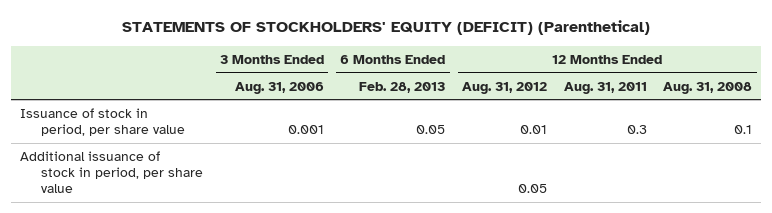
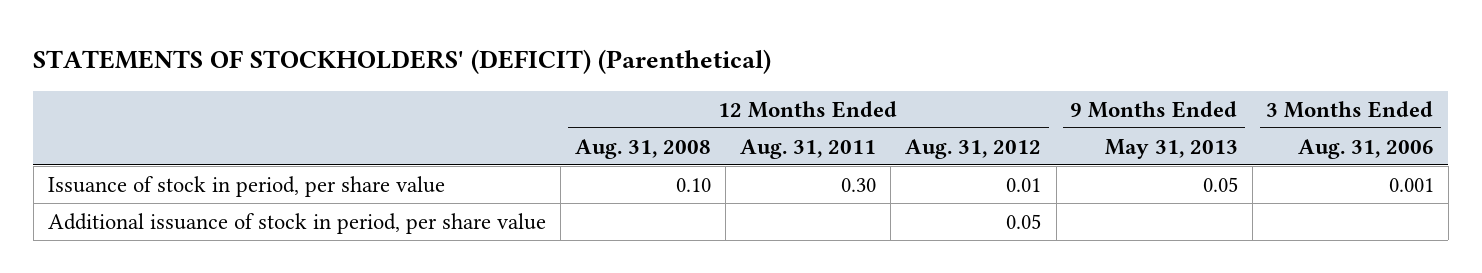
- STATEMENTS OF STOCKHOLDERS' EQUITY (DEFICIT) (Parenthetical)
+ STATEMENTS OF STOCKHOLDERS' (DEFICIT) (Parenthetical)
- | 3 Months Ended Aug. 31, 2006 | 6 Months Ended Feb. 28, 2013 | 12 Months Ended Aug. 31, 2012 | 12 Months Ended Aug. 31, 2011 | 12 Months Ended Aug. 31, 2008
+ | 12 Months Ended Aug. 31, 2008 | 12 Months Ended Aug. 31, 2011 | 12 Months Ended Aug. 31, 2012 | 9 Months Ended May 31, 2013 | 3 Months Ended Aug. 31, 2006
- Issuance of stock in period, per share value | 0.001 | 0.05 | 0.01 | 0.3 | 0.1
+ Issuance of stock in period, per share value | 0.10 | 0.30 | 0.01 | 0.05 | 0.001

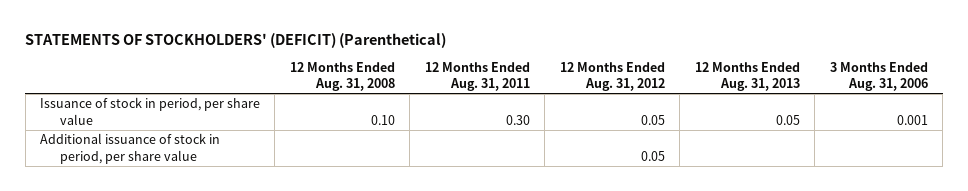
- | 12 Months Ended Aug. 31, 2008 | 12 Months Ended Aug. 31, 2011 | 12 Months Ended Aug. 31, 2012 | 9 Months Ended May 31, 2013 | 3 Months Ended Aug. 31, 2006
+ | 12 Months Ended Aug. 31, 2008 | 12 Months Ended Aug. 31, 2011 | 12 Months Ended Aug. 31, 2012 | 12 Months Ended Aug. 31, 2013 | 3 Months Ended Aug. 31, 2006
- Issuance of stock in period, per share value | 0.10 | 0.30 | 0.01 | 0.05 | 0.001
+ Issuance of stock in period, per share value | 0.10 | 0.30 | 0.05 | 0.05 | 0.001

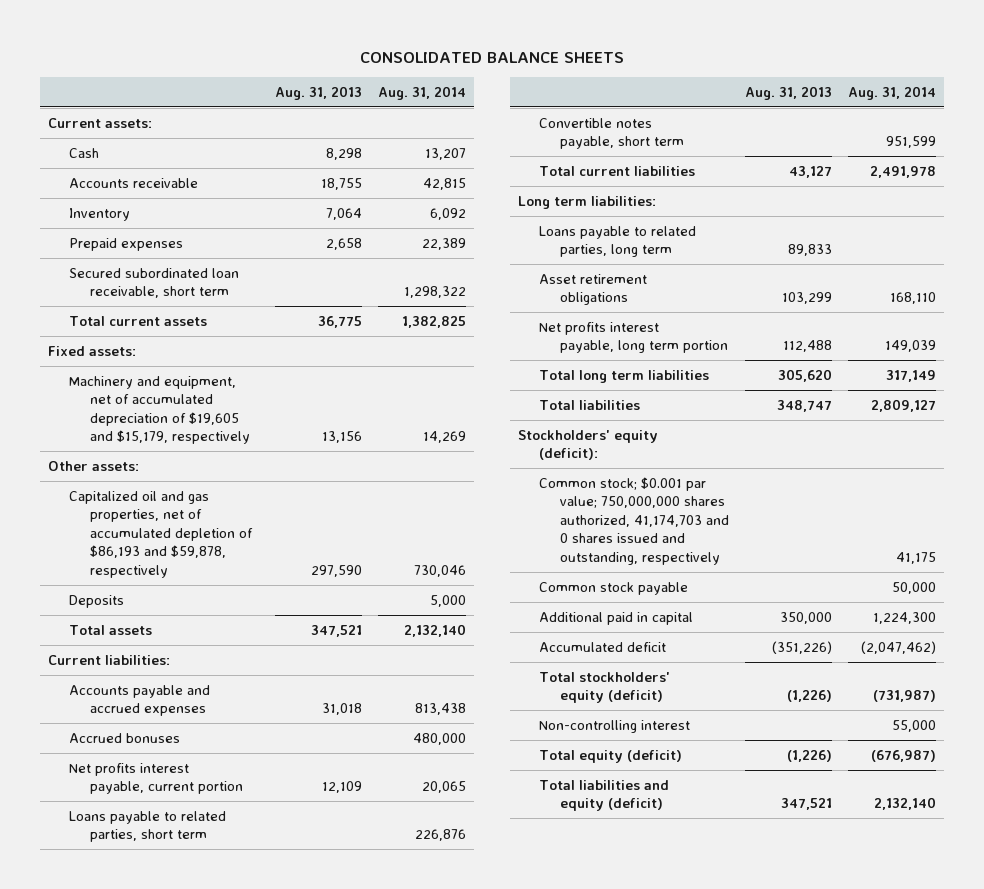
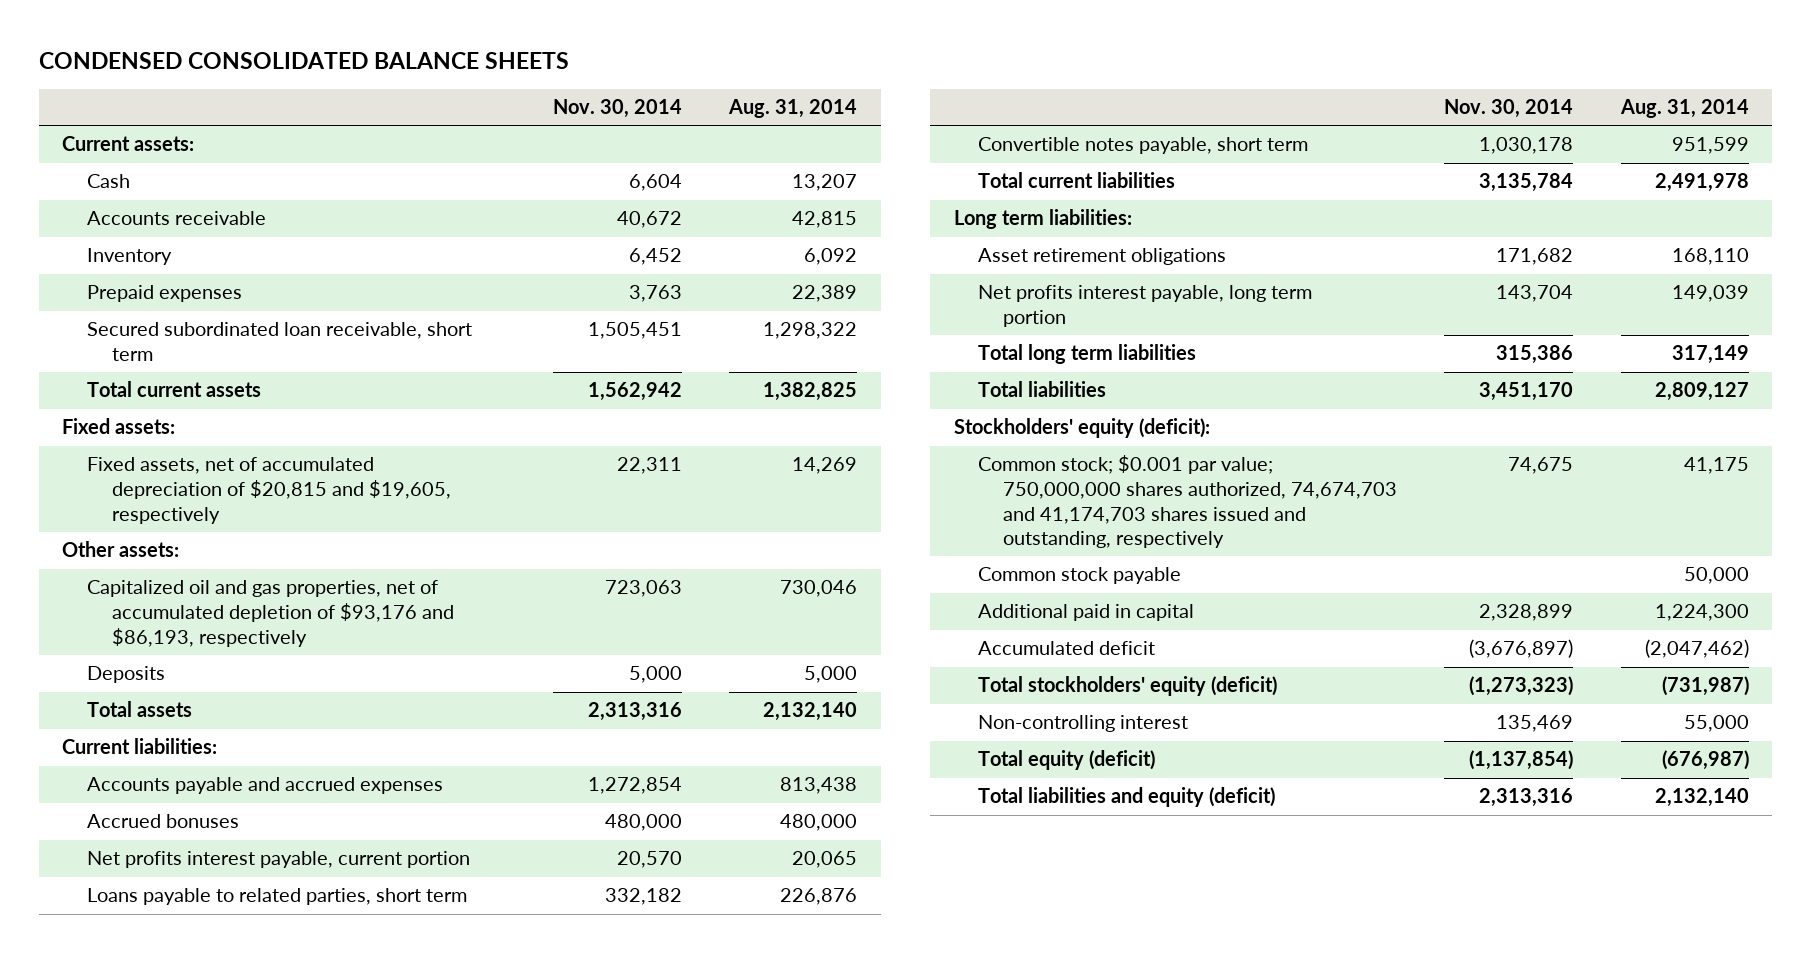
- CONSOLIDATED BALANCE SHEETS
+ CONDENSED CONSOLIDATED BALANCE SHEETS
- | Aug. 31, 2013 | Aug. 31, 2014
+ | Nov. 30, 2014 | Aug. 31, 2014
- Machinery and equipment, net of accumulated depreciation of $19,605 and $15,179, respectively | 13,156 | 14,269
+ Fixed assets, net of accumulated depreciation of $20,815 and $19,605, respectively | 22,311 | 14,269
- Capitalized oil and gas properties, net of accumulated depletion of $86,193 and $59,878, respectively | 297,590 | 730,046
+ Capitalized oil and gas properties, net of accumulated depletion of $93,176 and $86,193, respectively | 723,063 | 730,046
- Loans payable to related parties, long term | 89,833 |
- Common stock; $0.001 par value; 750,000,000 shares authorized, 41,174,703 and 0 shares issued and outstanding, respectively | | 41,175
+ Common stock; $0.001 par value; 750,000,000 shares authorized, 74,674,703 and 41,174,703 shares issued and outstanding, respectively | 74,675 | 41,175

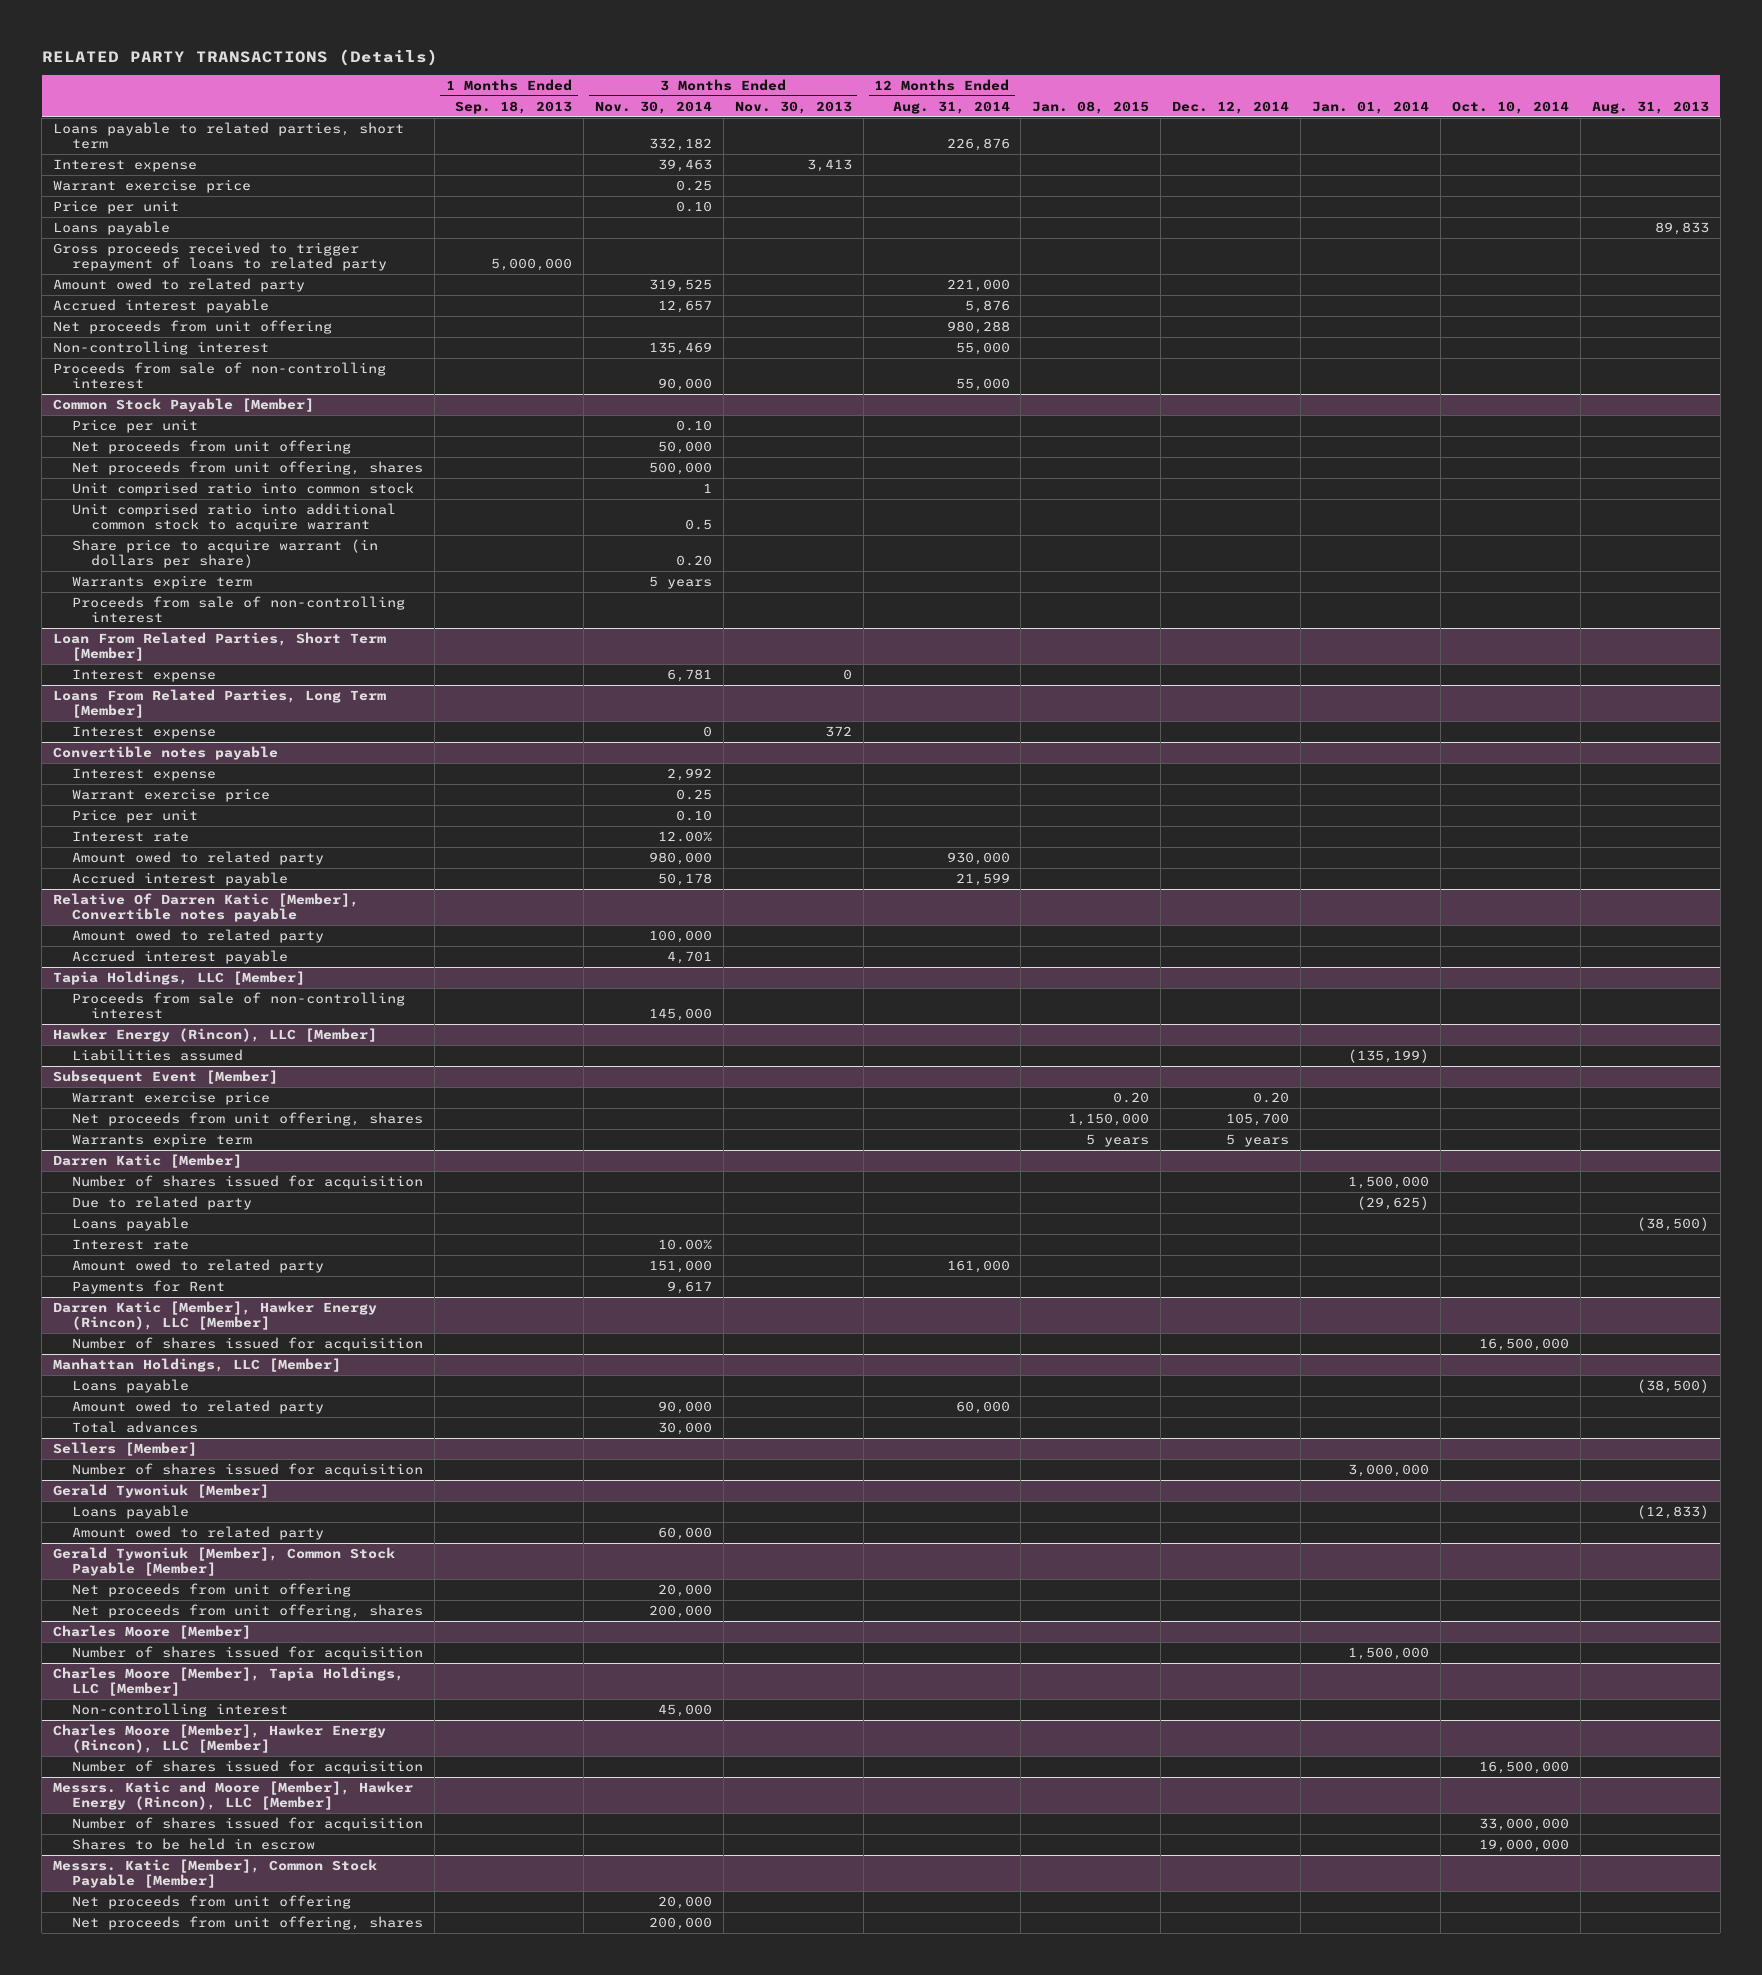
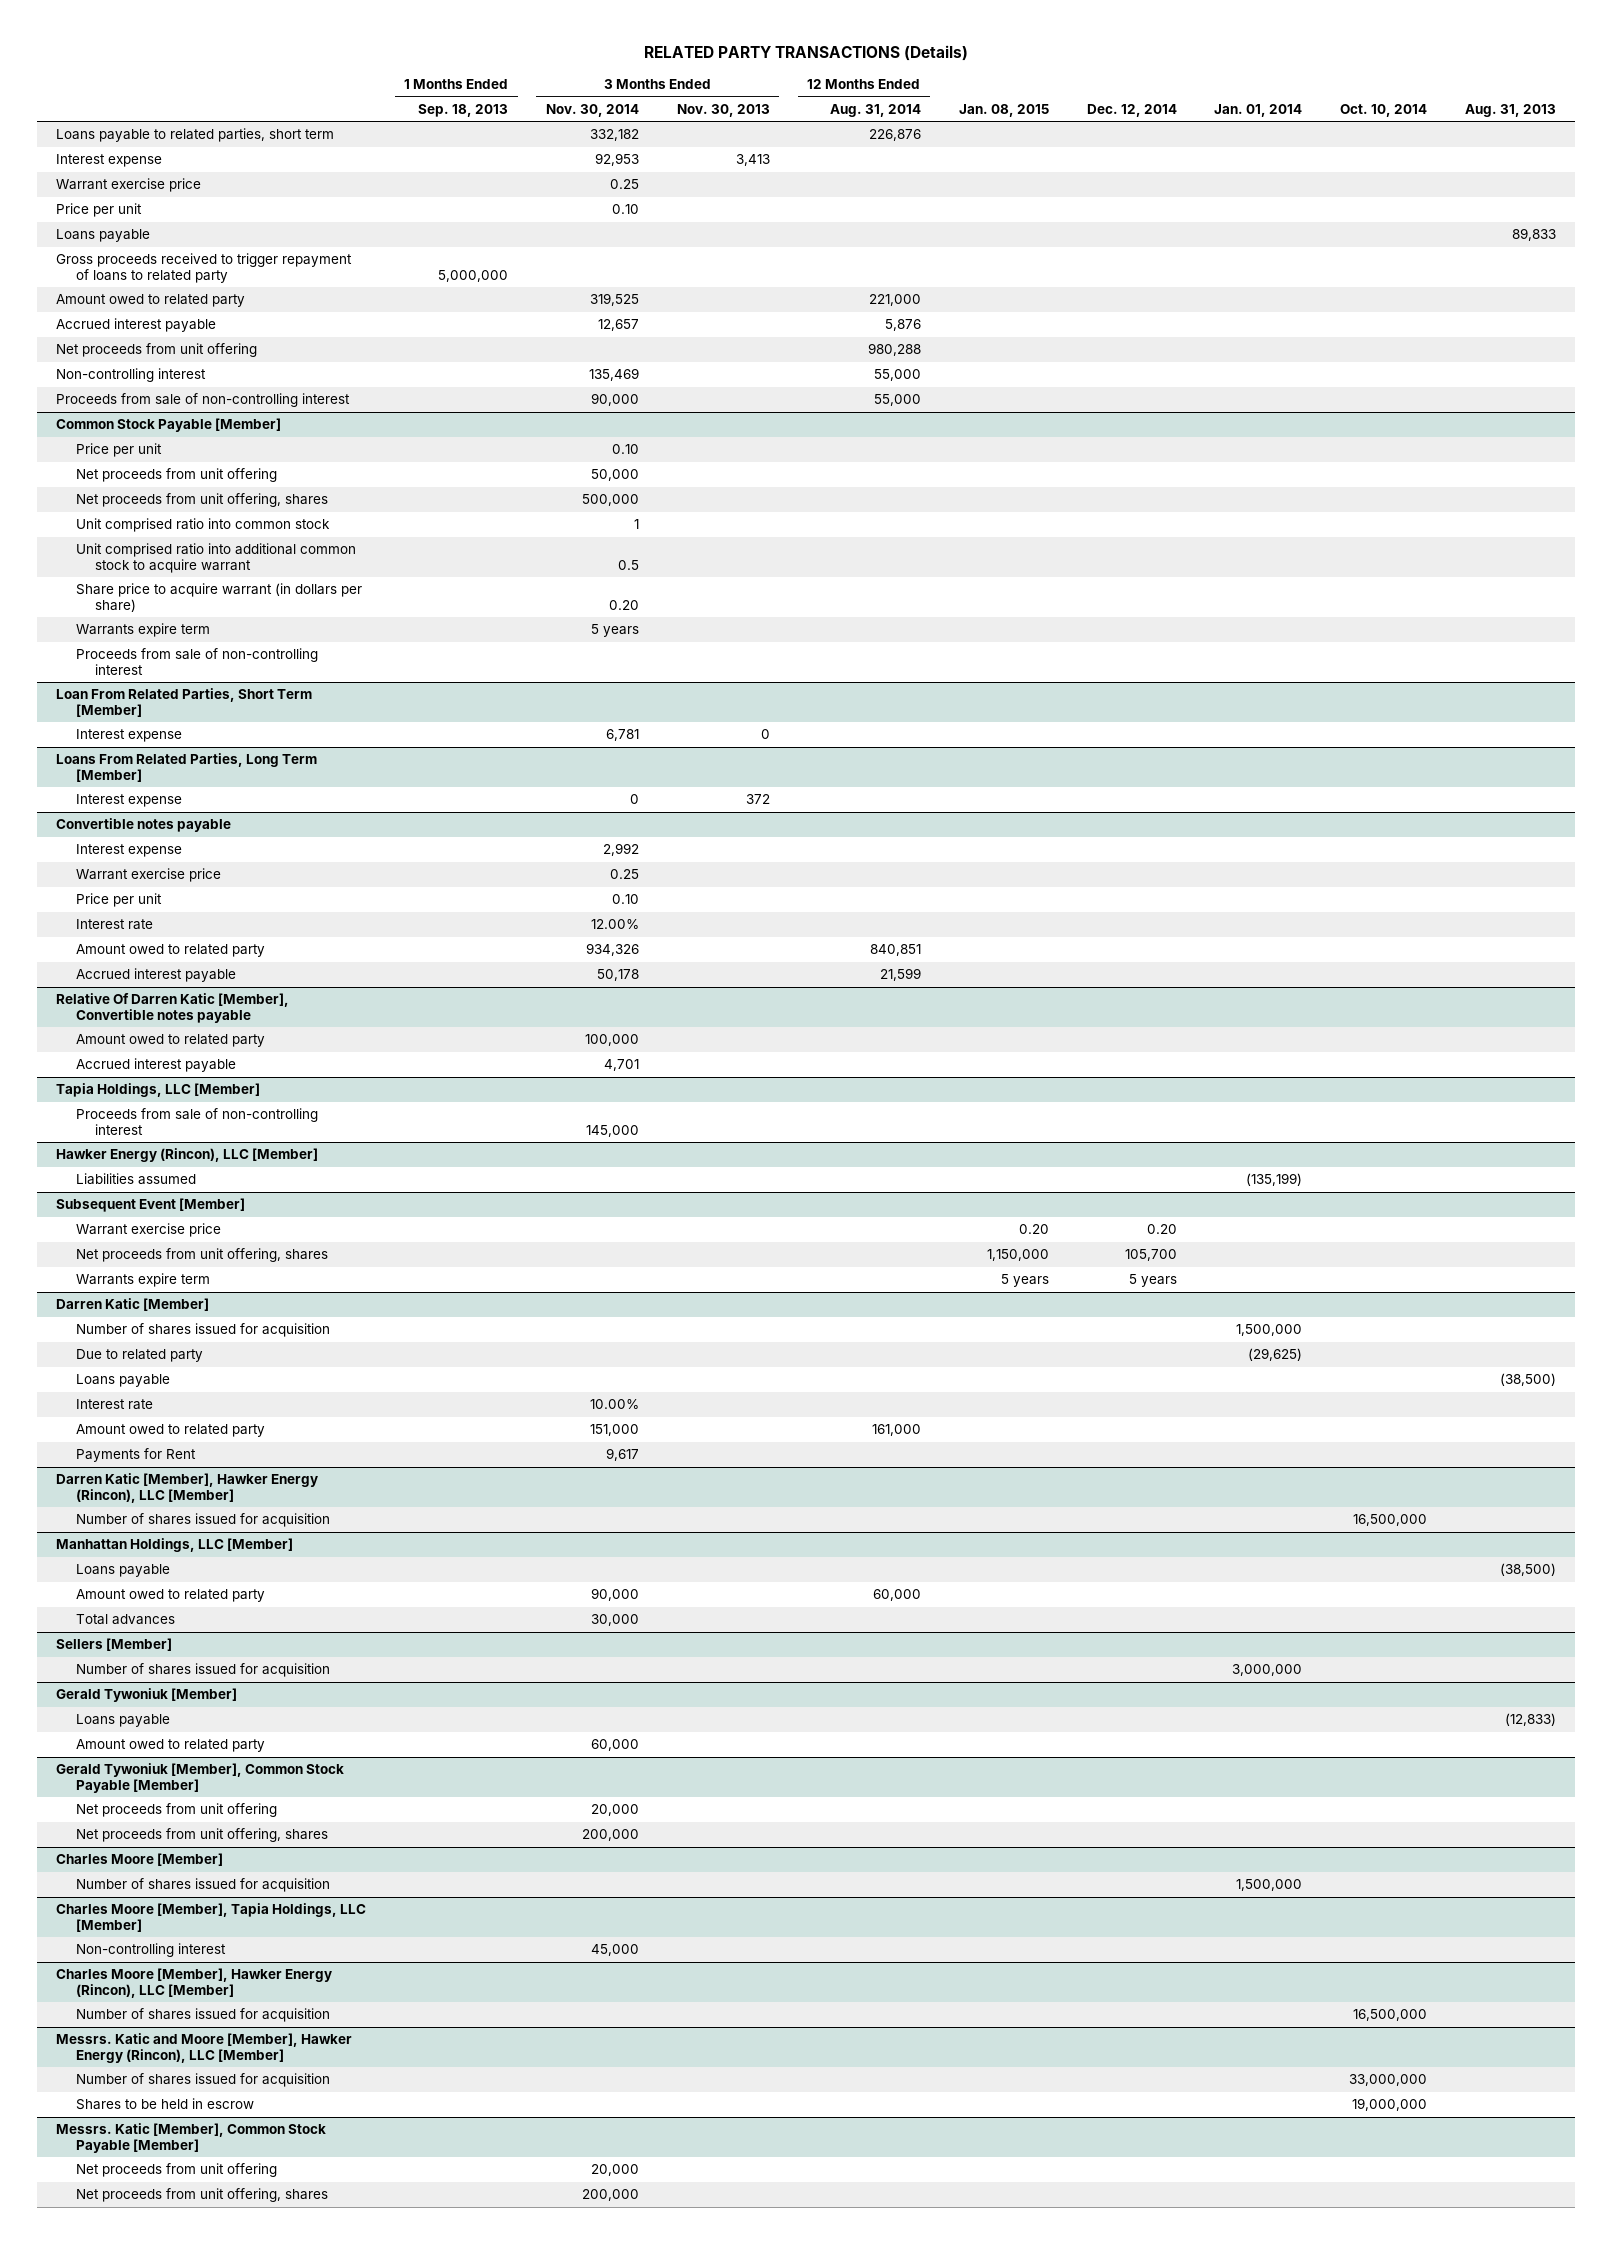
- Interest expense | | 39,463 | 3,413 | | | | | |
+ Interest expense | | 92,953 | 3,413 | | | | | |
@ Convertible notes payable
- Amount owed to related party | | 980,000 | | 930,000 | | | | |
+ Amount owed to related party | | 934,326 | | 840,851 | | | | |

